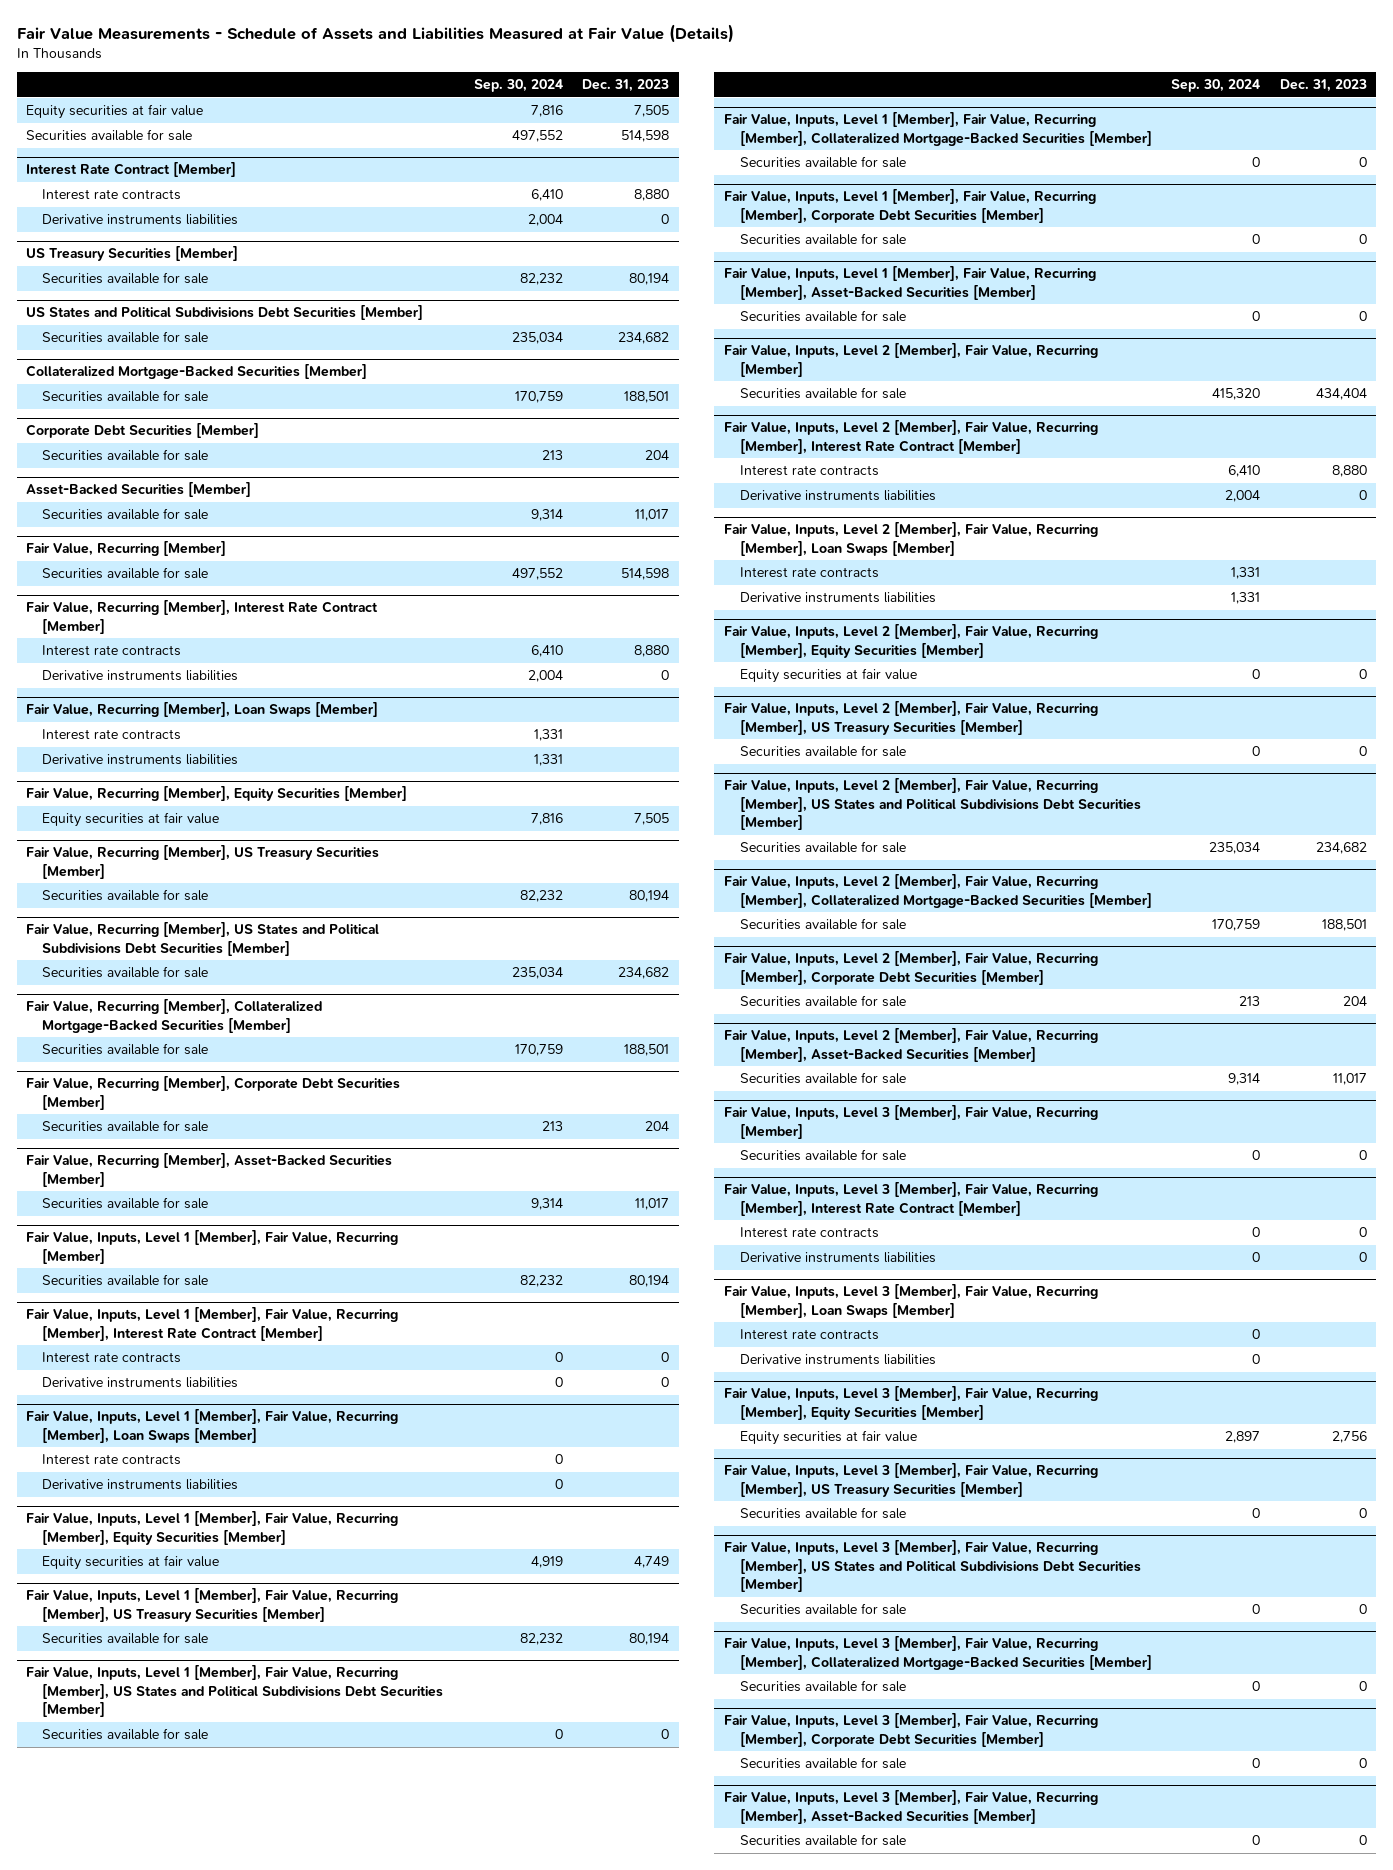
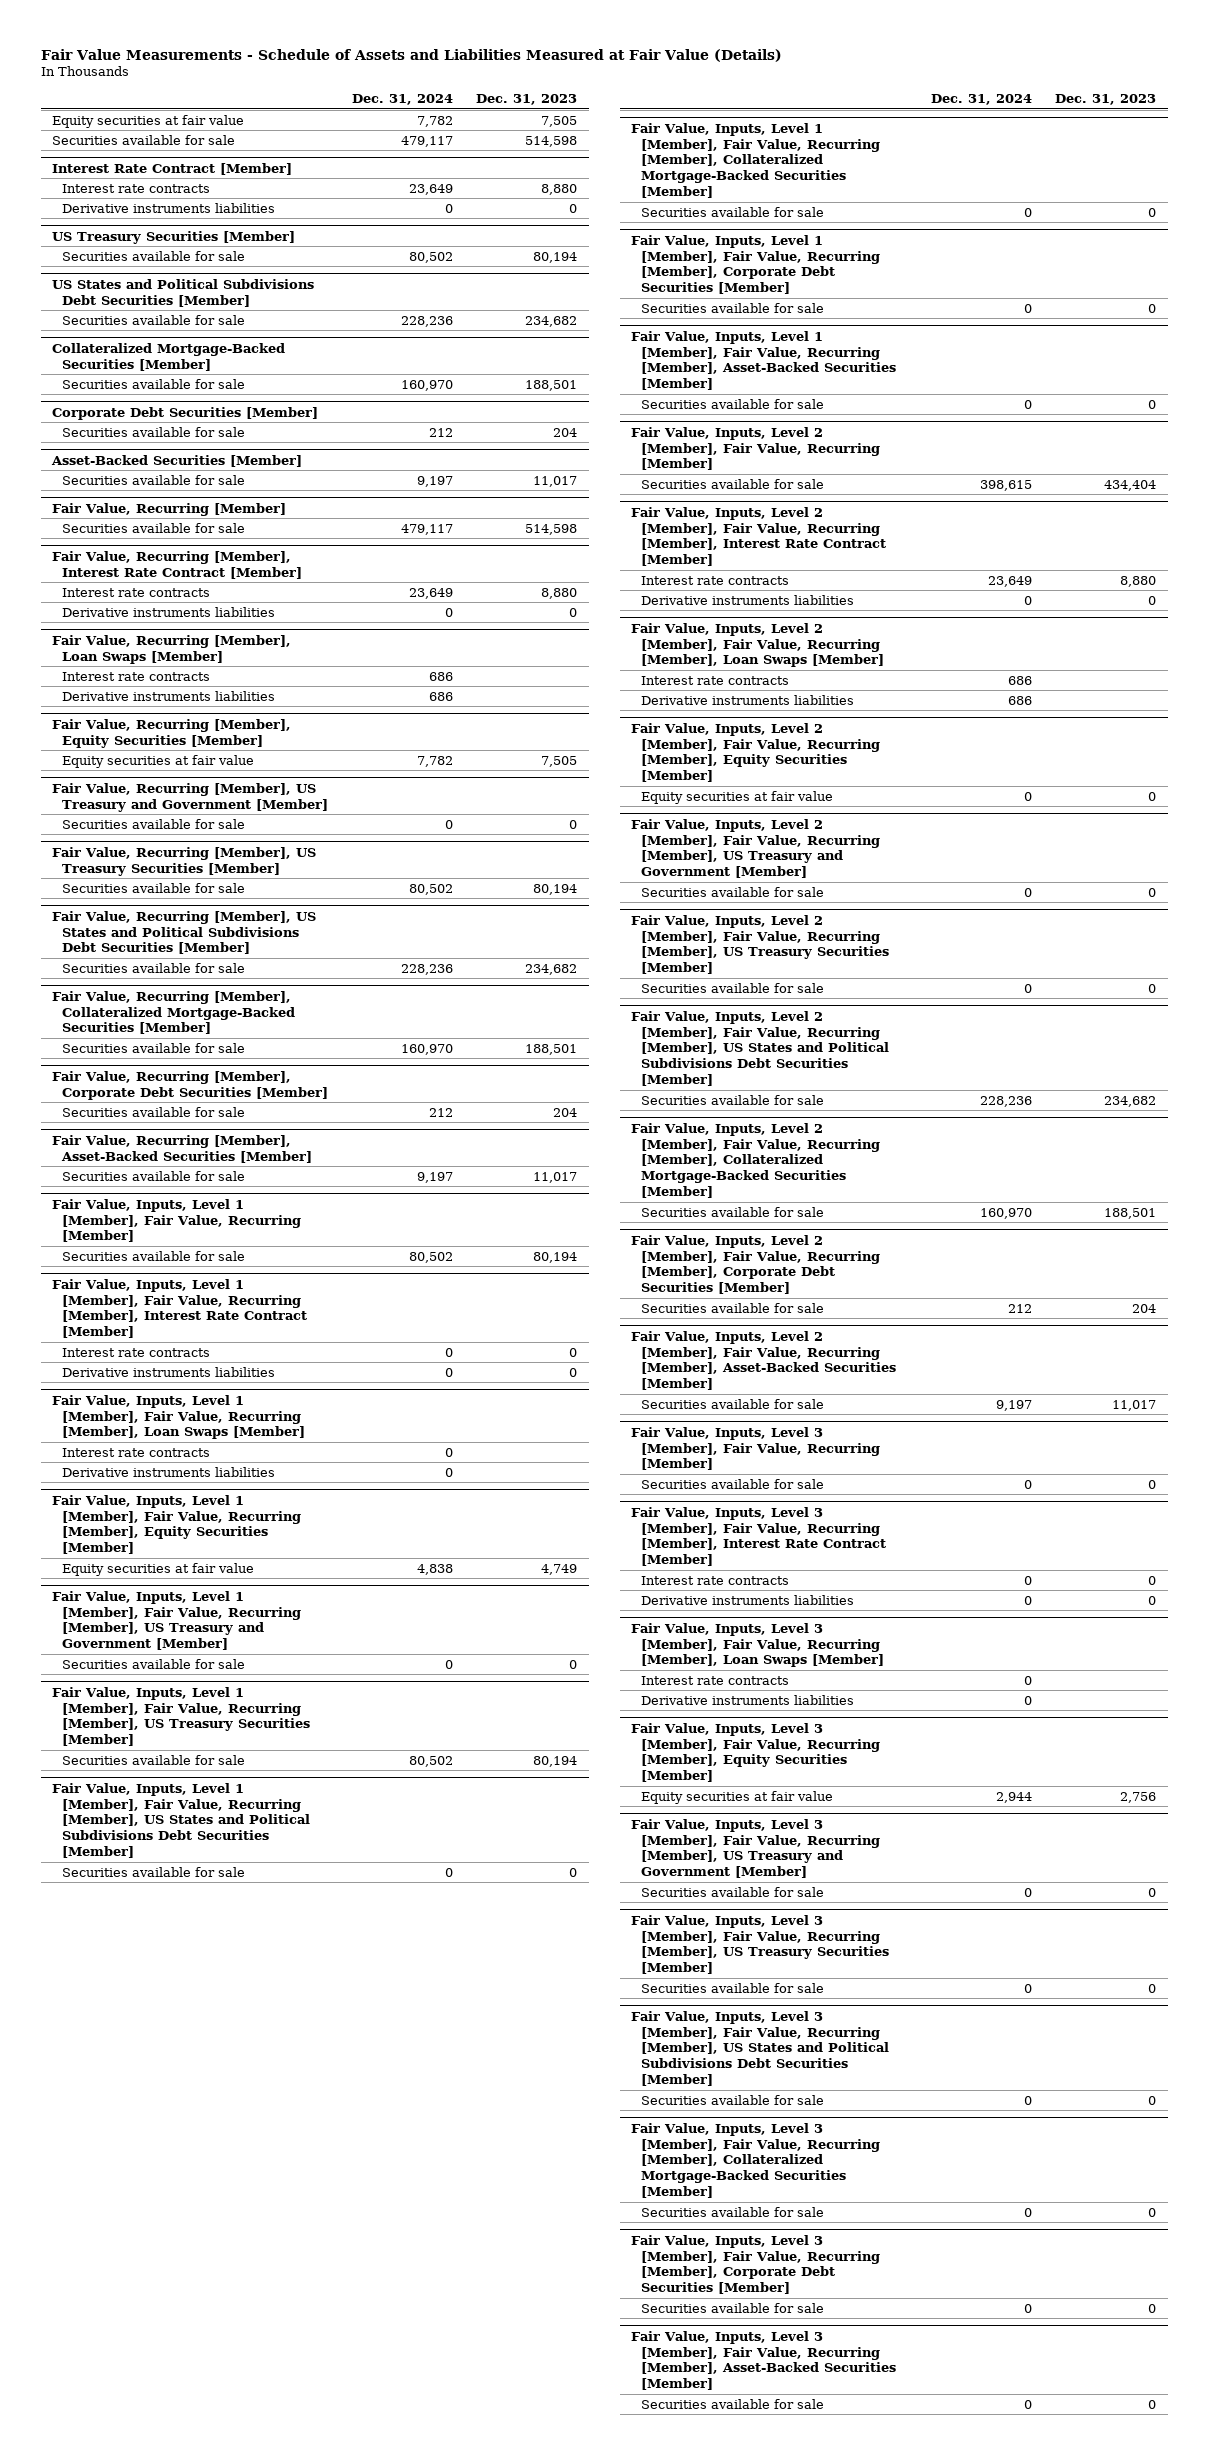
- | Sep. 30, 2024 | Dec. 31, 2023
+ | Dec. 31, 2024 | Dec. 31, 2023
+ Fair Value, Recurring [Member], US Treasury and Government [Member]
+ Securities available for sale | 0 | 0
+ Fair Value, Inputs, Level 1 [Member], Fair Value, Recurring [Member], US Treasury and Government [Member]
+ Securities available for sale | 0 | 0
+ Fair Value, Inputs, Level 2 [Member], Fair Value, Recurring [Member], US Treasury and Government [Member]
+ Securities available for sale | 0 | 0
+ Fair Value, Inputs, Level 3 [Member], Fair Value, Recurring [Member], US Treasury and Government [Member]
+ Securities available for sale | 0 | 0

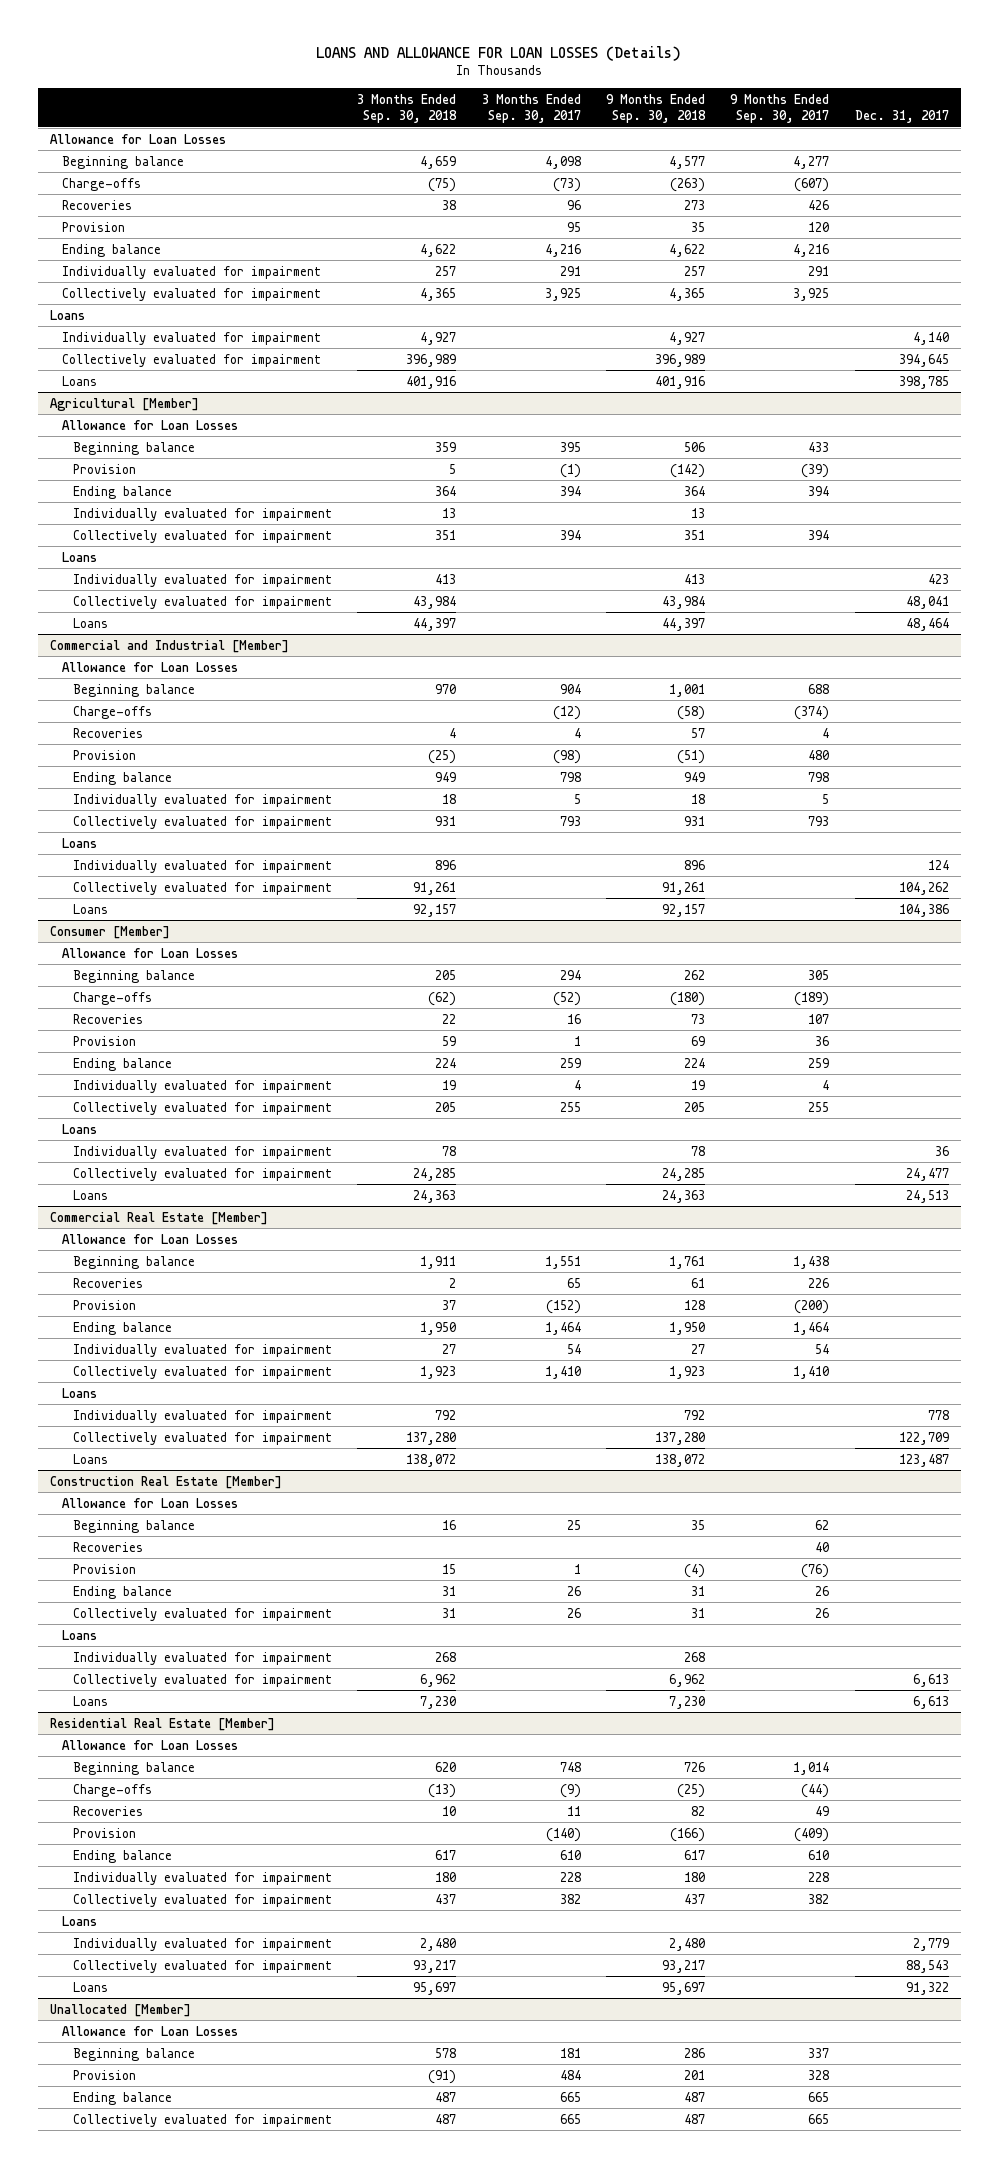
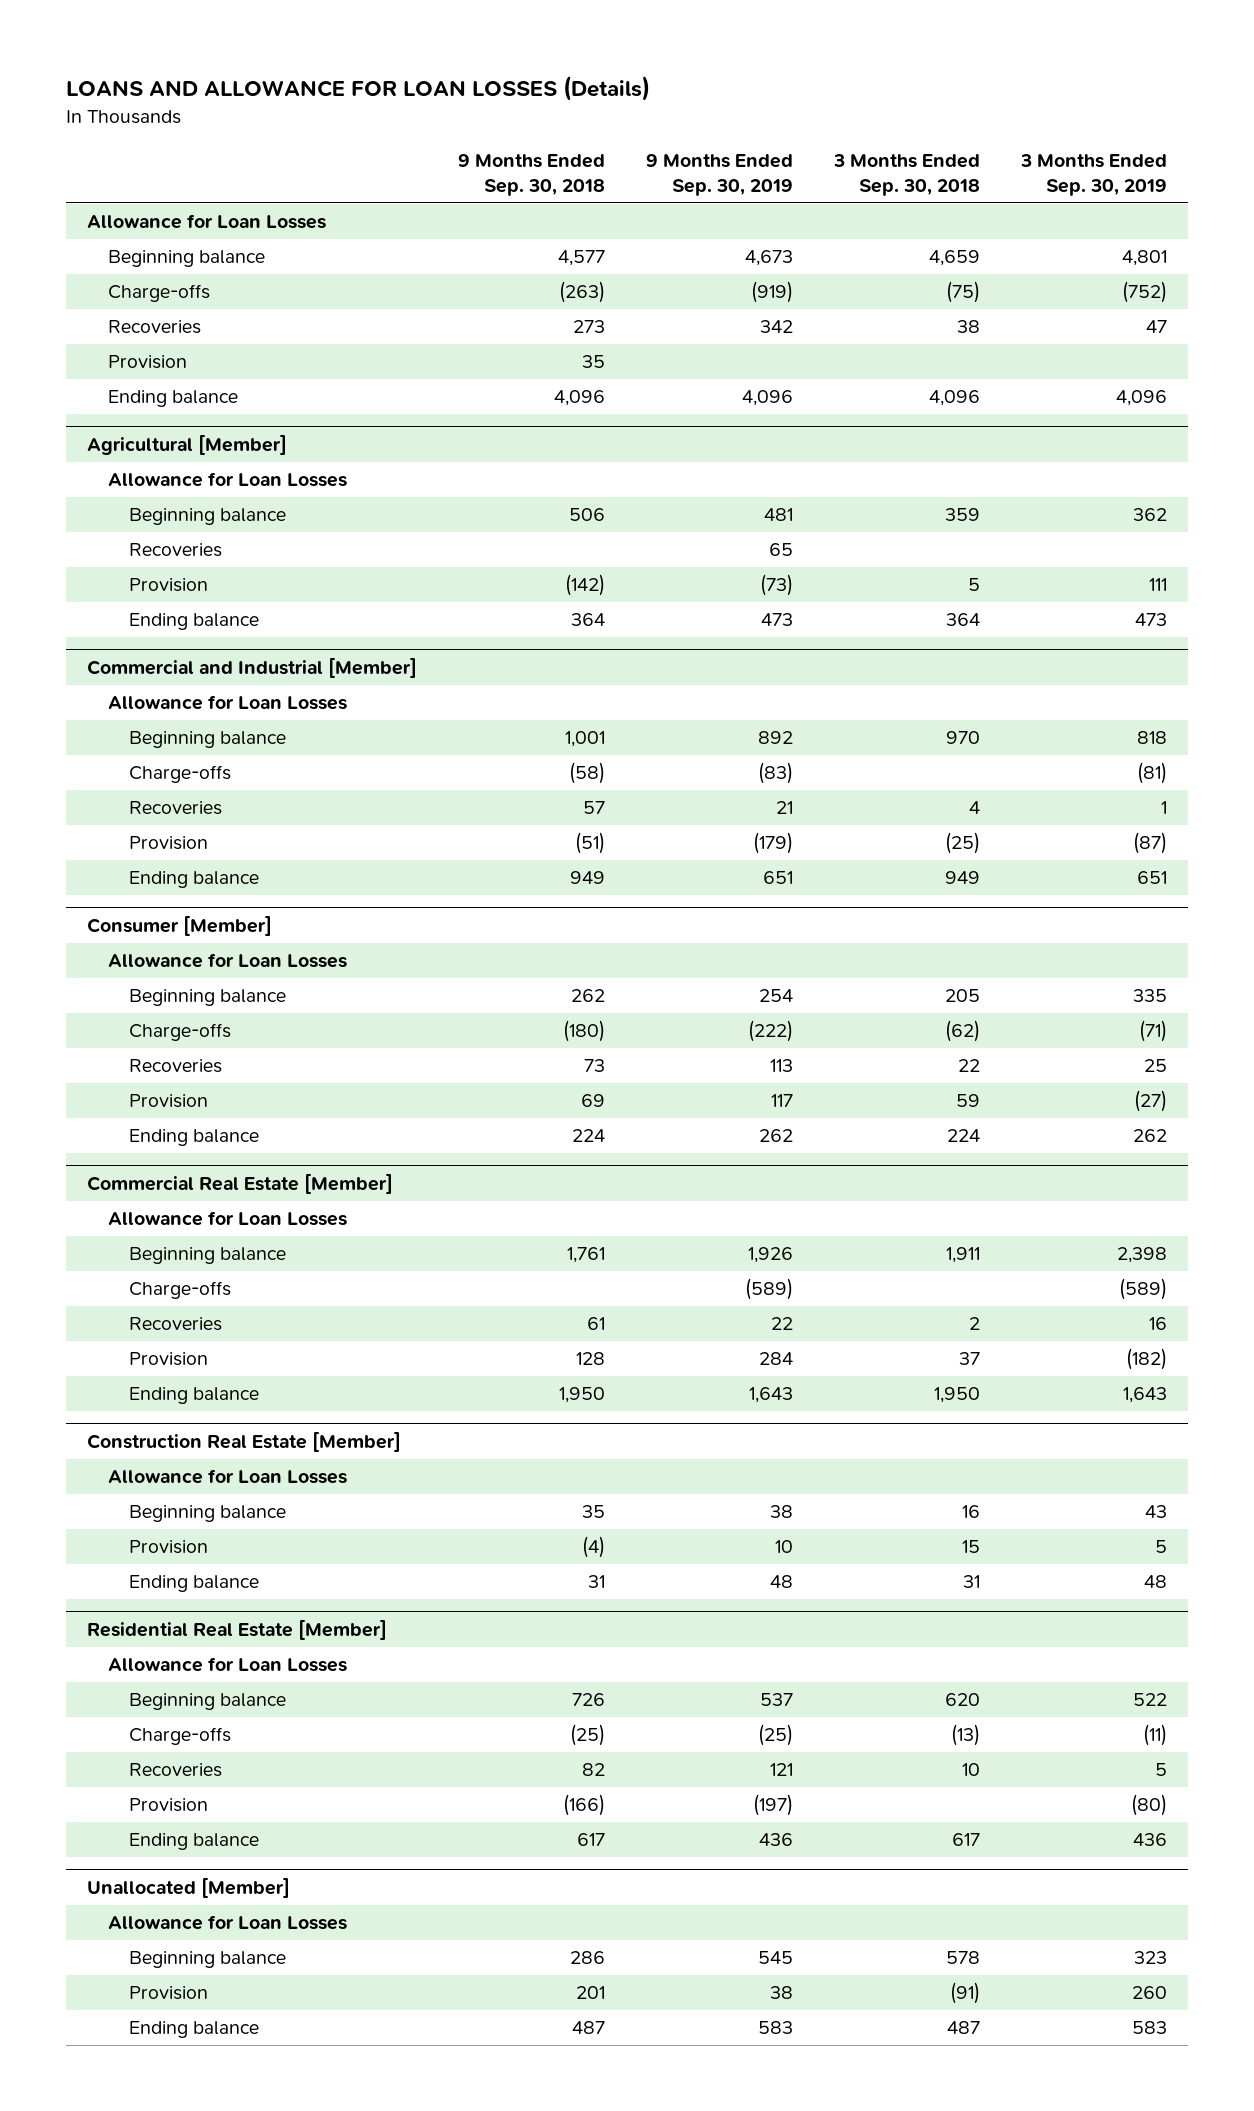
- | 3 Months Ended Sep. 30, 2018 | 3 Months Ended Sep. 30, 2017 | 9 Months Ended Sep. 30, 2018 | 9 Months Ended Sep. 30, 2017 | Dec. 31, 2017
+ | 9 Months Ended Sep. 30, 2018 | 9 Months Ended Sep. 30, 2019 | 3 Months Ended Sep. 30, 2018 | 3 Months Ended Sep. 30, 2019
- Ending balance | 4,622 | 4,216 | 4,622 | 4,216 |
- Individually evaluated for impairment | 257 | 291 | 257 | 291 |
- Collectively evaluated for impairment | 4,365 | 3,925 | 4,365 | 3,925 |
- Loans
- Individually evaluated for impairment | 4,927 | | 4,927 | | 4,140
- Collectively evaluated for impairment | 396,989 | | 396,989 | | 394,645
- Loans | 401,916 | | 401,916 | | 398,785
+ Ending balance | 4,096 | 4,096 | 4,096 | 4,096
@ Agricultural [Member]
+ Recoveries | | 65 | |
- Individually evaluated for impairment | 13 | | 13 | |
- Collectively evaluated for impairment | 351 | 394 | 351 | 394 |
- Loans
- Individually evaluated for impairment | 413 | | 413 | | 423
- Collectively evaluated for impairment | 43,984 | | 43,984 | | 48,041
- Loans | 44,397 | | 44,397 | | 48,464
@ Commercial and Industrial [Member]
- Individually evaluated for impairment | 18 | 5 | 18 | 5 |
- Collectively evaluated for impairment | 931 | 793 | 931 | 793 |
- Loans
- Individually evaluated for impairment | 896 | | 896 | | 124
- Collectively evaluated for impairment | 91,261 | | 91,261 | | 104,262
- Loans | 92,157 | | 92,157 | | 104,386
@ Consumer [Member]
- Individually evaluated for impairment | 19 | 4 | 19 | 4 |
- Collectively evaluated for impairment | 205 | 255 | 205 | 255 |
- Loans
- Individually evaluated for impairment | 78 | | 78 | | 36
- Collectively evaluated for impairment | 24,285 | | 24,285 | | 24,477
- Loans | 24,363 | | 24,363 | | 24,513
@ Commercial Real Estate [Member]
+ Charge-offs | | (589) | | (589)
- Individually evaluated for impairment | 27 | 54 | 27 | 54 |
- Collectively evaluated for impairment | 1,923 | 1,410 | 1,923 | 1,410 |
- Loans
- Individually evaluated for impairment | 792 | | 792 | | 778
- Collectively evaluated for impairment | 137,280 | | 137,280 | | 122,709
- Loans | 138,072 | | 138,072 | | 123,487
@ Construction Real Estate [Member]
- Recoveries | | | | 40 |
- Collectively evaluated for impairment | 31 | 26 | 31 | 26 |
- Loans
- Individually evaluated for impairment | 268 | | 268 | |
- Collectively evaluated for impairment | 6,962 | | 6,962 | | 6,613
- Loans | 7,230 | | 7,230 | | 6,613
@ Residential Real Estate [Member]
- Individually evaluated for impairment | 180 | 228 | 180 | 228 |
- Collectively evaluated for impairment | 437 | 382 | 437 | 382 |
- Loans
- Individually evaluated for impairment | 2,480 | | 2,480 | | 2,779
- Collectively evaluated for impairment | 93,217 | | 93,217 | | 88,543
- Loans | 95,697 | | 95,697 | | 91,322
@ Unallocated [Member]
- Collectively evaluated for impairment | 487 | 665 | 487 | 665 |

